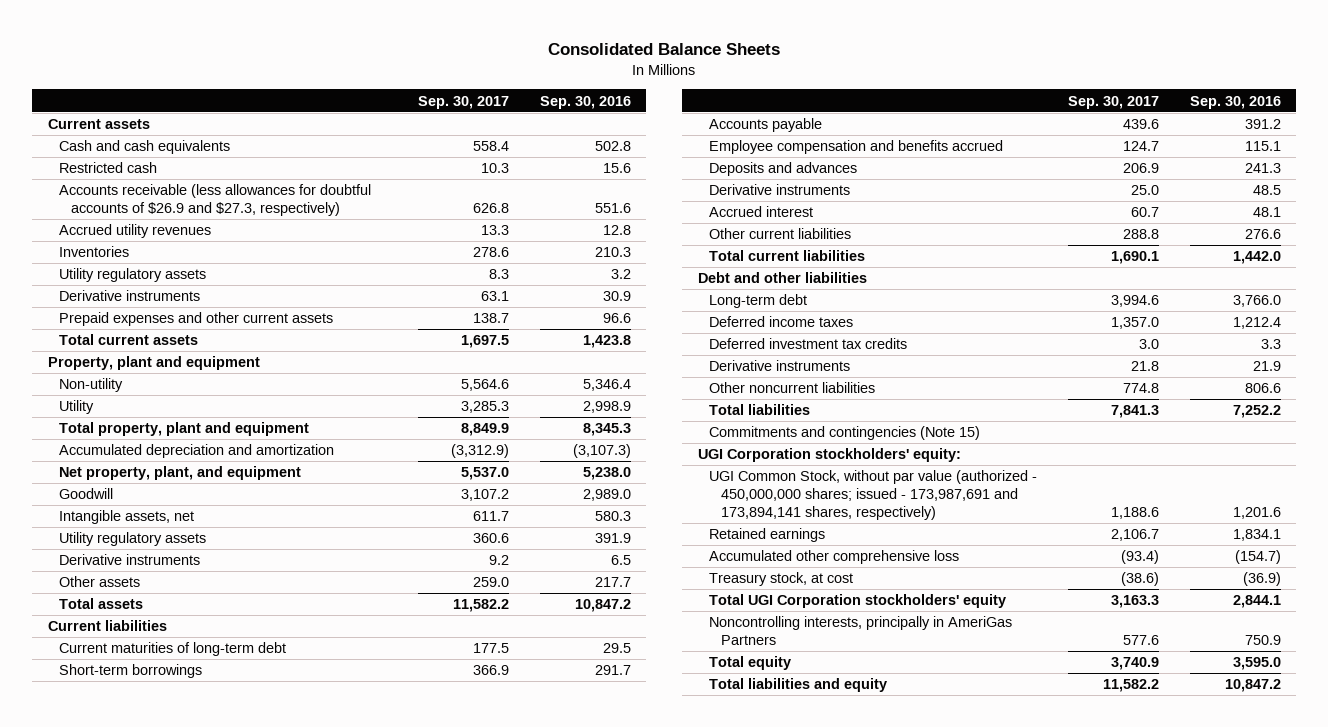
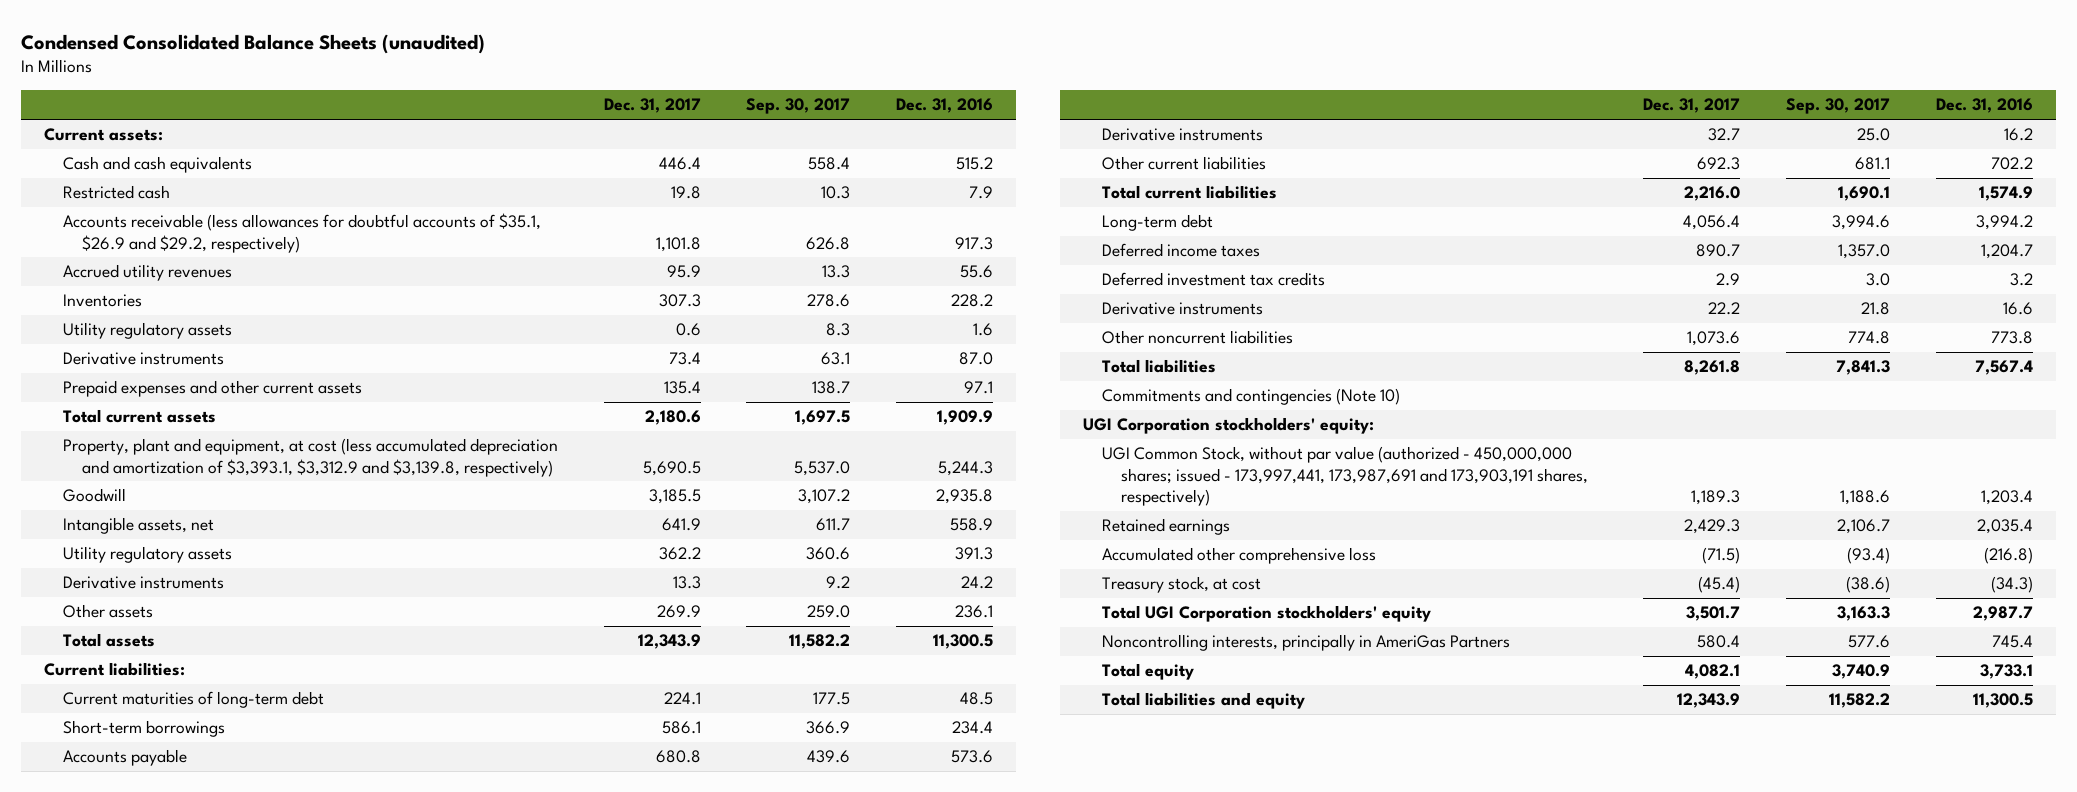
- Consolidated Balance Sheets
+ Condensed Consolidated Balance Sheets (unaudited)
- | Sep. 30, 2017 | Sep. 30, 2016
+ | Dec. 31, 2017 | Sep. 30, 2017 | Dec. 31, 2016
- Current assets
+ Current assets:
- Accounts receivable (less allowances for doubtful accounts of $26.9 and $27.3, respectively) | 626.8 | 551.6
+ Accounts receivable (less allowances for doubtful accounts of $35.1, $26.9 and $29.2, respectively) | 1,101.8 | 626.8 | 917.3
- Property, plant and equipment
- Non-utility | 5,564.6 | 5,346.4
- Utility | 3,285.3 | 2,998.9
- Total property, plant and equipment | 8,849.9 | 8,345.3
- Accumulated depreciation and amortization | (3,312.9) | (3,107.3)
- Net property, plant, and equipment | 5,537.0 | 5,238.0
+ Property, plant and equipment, at cost (less accumulated depreciation and amortization of $3,393.1, $3,312.9 and $3,139.8, respectively) | 5,690.5 | 5,537.0 | 5,244.3
- Current liabilities
+ Current liabilities:
- Employee compensation and benefits accrued | 124.7 | 115.1
- Deposits and advances | 206.9 | 241.3
- Accrued interest | 60.7 | 48.1
- Other current liabilities | 288.8 | 276.6
+ Other current liabilities | 692.3 | 681.1 | 702.2
- Debt and other liabilities
- Commitments and contingencies (Note 15)
+ Commitments and contingencies (Note 10)
- UGI Common Stock, without par value (authorized - 450,000,000 shares; issued - 173,987,691 and 173,894,141 shares, respectively) | 1,188.6 | 1,201.6
+ UGI Common Stock, without par value (authorized - 450,000,000 shares; issued - 173,997,441, 173,987,691 and 173,903,191 shares, respectively) | 1,189.3 | 1,188.6 | 1,203.4

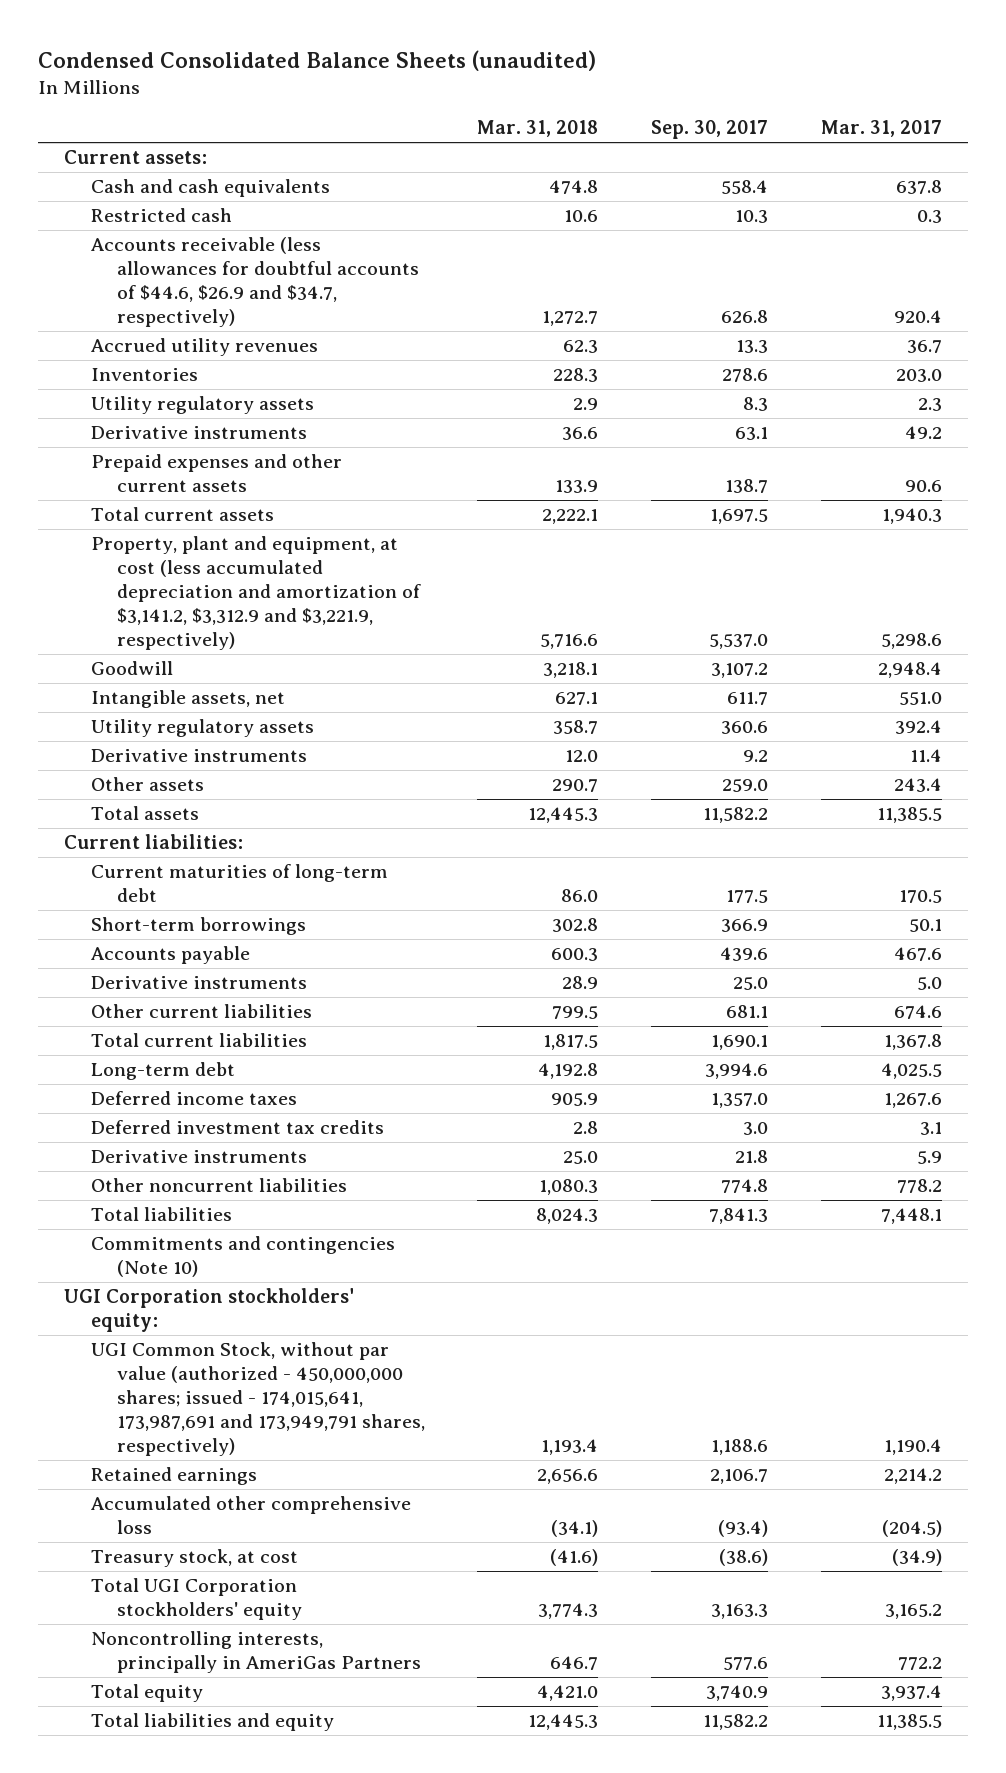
- | Dec. 31, 2017 | Sep. 30, 2017 | Dec. 31, 2016
+ | Mar. 31, 2018 | Sep. 30, 2017 | Mar. 31, 2017
- Accounts receivable (less allowances for doubtful accounts of $35.1, $26.9 and $29.2, respectively) | 1,101.8 | 626.8 | 917.3
+ Accounts receivable (less allowances for doubtful accounts of $44.6, $26.9 and $34.7, respectively) | 1,272.7 | 626.8 | 920.4
- Property, plant and equipment, at cost (less accumulated depreciation and amortization of $3,393.1, $3,312.9 and $3,139.8, respectively) | 5,690.5 | 5,537.0 | 5,244.3
+ Property, plant and equipment, at cost (less accumulated depreciation and amortization of $3,141.2, $3,312.9 and $3,221.9, respectively) | 5,716.6 | 5,537.0 | 5,298.6
- UGI Common Stock, without par value (authorized - 450,000,000 shares; issued - 173,997,441, 173,987,691 and 173,903,191 shares, respectively) | 1,189.3 | 1,188.6 | 1,203.4
+ UGI Common Stock, without par value (authorized - 450,000,000 shares; issued - 174,015,641, 173,987,691 and 173,949,791 shares, respectively) | 1,193.4 | 1,188.6 | 1,190.4

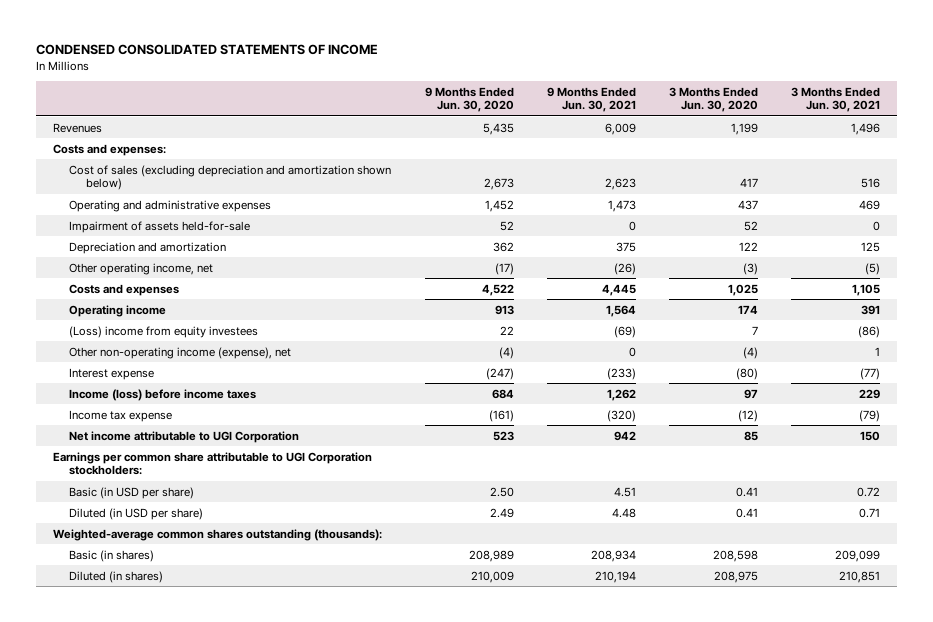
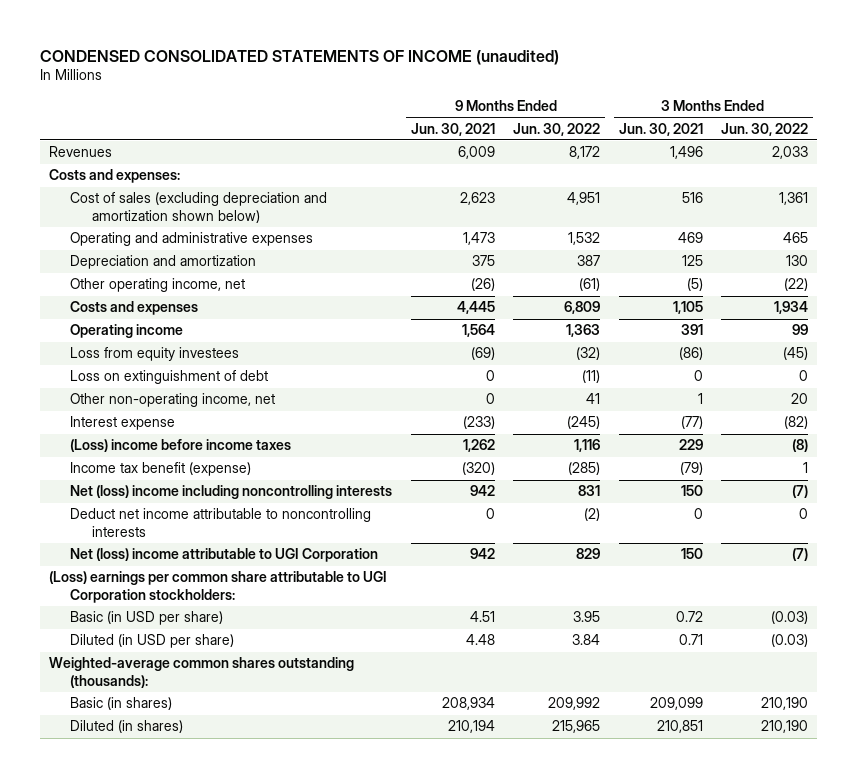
- CONDENSED CONSOLIDATED STATEMENTS OF INCOME
+ CONDENSED CONSOLIDATED STATEMENTS OF INCOME (unaudited)
- | 9 Months Ended Jun. 30, 2020 | 9 Months Ended Jun. 30, 2021 | 3 Months Ended Jun. 30, 2020 | 3 Months Ended Jun. 30, 2021
+ | 9 Months Ended Jun. 30, 2021 | 9 Months Ended Jun. 30, 2022 | 3 Months Ended Jun. 30, 2021 | 3 Months Ended Jun. 30, 2022
- Impairment of assets held-for-sale | 52 | 0 | 52 | 0
- (Loss) income from equity investees | 22 | (69) | 7 | (86)
- Other non-operating income (expense), net | (4) | 0 | (4) | 1
+ Loss from equity investees | (69) | (32) | (86) | (45)
+ Loss on extinguishment of debt | 0 | (11) | 0 | 0
+ Other non-operating income, net | 0 | 41 | 1 | 20
- Income (loss) before income taxes | 684 | 1,262 | 97 | 229
- Income tax expense | (161) | (320) | (12) | (79)
- Net income attributable to UGI Corporation | 523 | 942 | 85 | 150
- Earnings per common share attributable to UGI Corporation stockholders:
+ (Loss) income before income taxes | 1,262 | 1,116 | 229 | (8)
+ Income tax benefit (expense) | (320) | (285) | (79) | 1
+ Net (loss) income including noncontrolling interests | 942 | 831 | 150 | (7)
+ Deduct net income attributable to noncontrolling interests | 0 | (2) | 0 | 0
+ Net (loss) income attributable to UGI Corporation | 942 | 829 | 150 | (7)
+ (Loss) earnings per common share attributable to UGI Corporation stockholders:

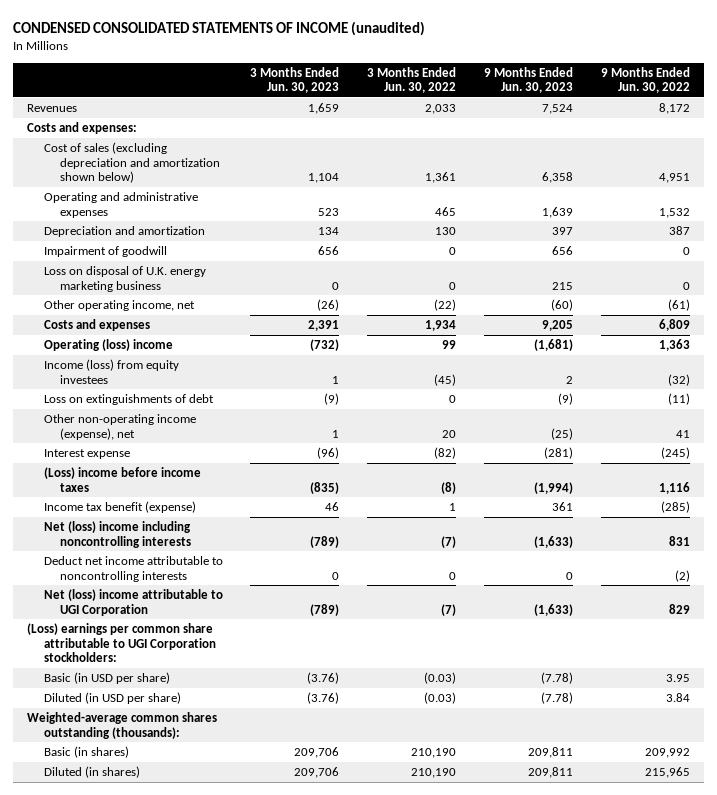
- | 9 Months Ended Jun. 30, 2021 | 9 Months Ended Jun. 30, 2022 | 3 Months Ended Jun. 30, 2021 | 3 Months Ended Jun. 30, 2022
+ | 3 Months Ended Jun. 30, 2023 | 3 Months Ended Jun. 30, 2022 | 9 Months Ended Jun. 30, 2023 | 9 Months Ended Jun. 30, 2022
+ Impairment of goodwill | 656 | 0 | 656 | 0
+ Loss on disposal of U.K. energy marketing business | 0 | 0 | 215 | 0
- Operating income | 1,564 | 1,363 | 391 | 99
- Loss from equity investees | (69) | (32) | (86) | (45)
- Loss on extinguishment of debt | 0 | (11) | 0 | 0
- Other non-operating income, net | 0 | 41 | 1 | 20
+ Operating (loss) income | (732) | 99 | (1,681) | 1,363
+ Income (loss) from equity investees | 1 | (45) | 2 | (32)
+ Loss on extinguishments of debt | (9) | 0 | (9) | (11)
+ Other non-operating income (expense), net | 1 | 20 | (25) | 41

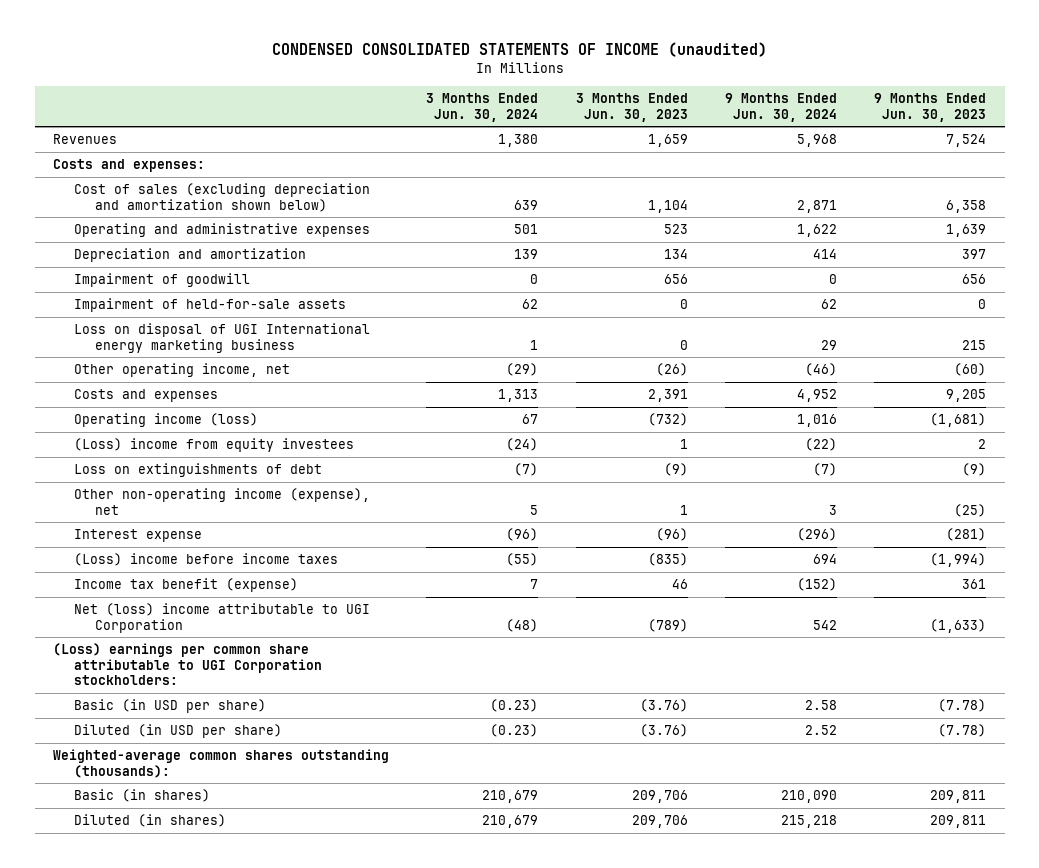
- | 3 Months Ended Jun. 30, 2023 | 3 Months Ended Jun. 30, 2022 | 9 Months Ended Jun. 30, 2023 | 9 Months Ended Jun. 30, 2022
+ | 3 Months Ended Jun. 30, 2024 | 3 Months Ended Jun. 30, 2023 | 9 Months Ended Jun. 30, 2024 | 9 Months Ended Jun. 30, 2023
- Loss on disposal of U.K. energy marketing business | 0 | 0 | 215 | 0
+ Impairment of held-for-sale assets | 62 | 0 | 62 | 0
+ Loss on disposal of UGI International energy marketing business | 1 | 0 | 29 | 215
- Operating (loss) income | (732) | 99 | (1,681) | 1,363
- Income (loss) from equity investees | 1 | (45) | 2 | (32)
+ Operating income (loss) | 67 | (732) | 1,016 | (1,681)
+ (Loss) income from equity investees | (24) | 1 | (22) | 2
- Net (loss) income including noncontrolling interests | (789) | (7) | (1,633) | 831
- Deduct net income attributable to noncontrolling interests | 0 | 0 | 0 | (2)

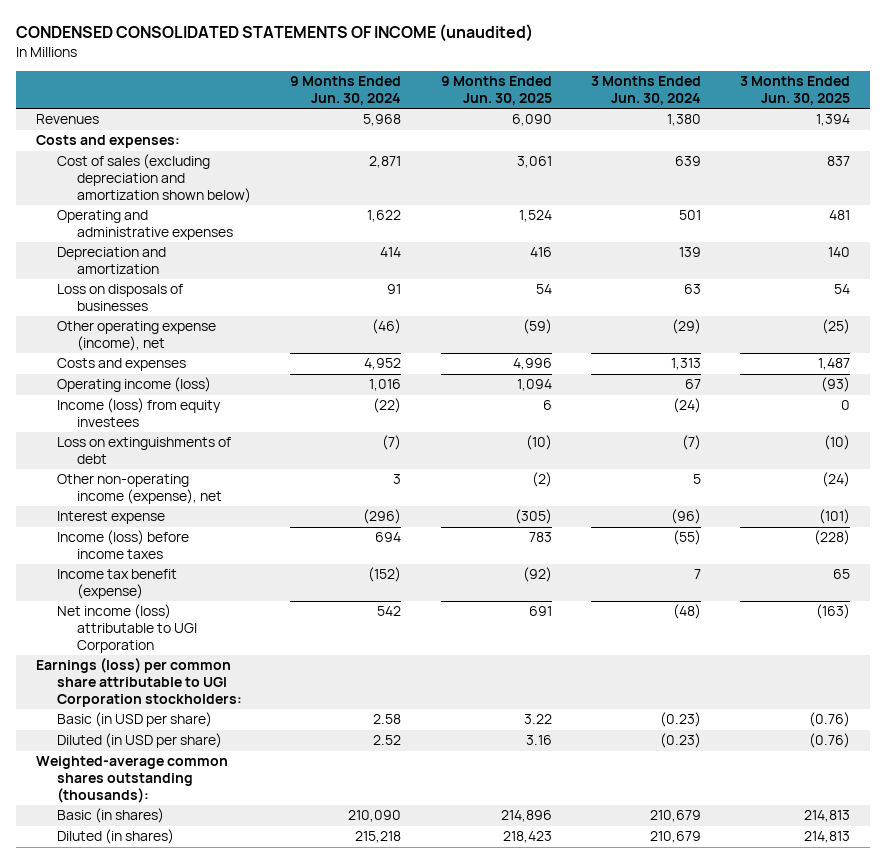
- | 3 Months Ended Jun. 30, 2024 | 3 Months Ended Jun. 30, 2023 | 9 Months Ended Jun. 30, 2024 | 9 Months Ended Jun. 30, 2023
+ | 9 Months Ended Jun. 30, 2024 | 9 Months Ended Jun. 30, 2025 | 3 Months Ended Jun. 30, 2024 | 3 Months Ended Jun. 30, 2025
- Impairment of goodwill | 0 | 656 | 0 | 656
- Impairment of held-for-sale assets | 62 | 0 | 62 | 0
- Loss on disposal of UGI International energy marketing business | 1 | 0 | 29 | 215
- Other operating income, net | (29) | (26) | (46) | (60)
+ Loss on disposals of businesses | 91 | 54 | 63 | 54
+ Other operating expense (income), net | (46) | (59) | (29) | (25)
- (Loss) income from equity investees | (24) | 1 | (22) | 2
+ Income (loss) from equity investees | (22) | 6 | (24) | 0
- (Loss) income before income taxes | (55) | (835) | 694 | (1,994)
+ Income (loss) before income taxes | 694 | 783 | (55) | (228)
- Net (loss) income attributable to UGI Corporation | (48) | (789) | 542 | (1,633)
- (Loss) earnings per common share attributable to UGI Corporation stockholders:
+ Net income (loss) attributable to UGI Corporation | 542 | 691 | (48) | (163)
+ Earnings (loss) per common share attributable to UGI Corporation stockholders:

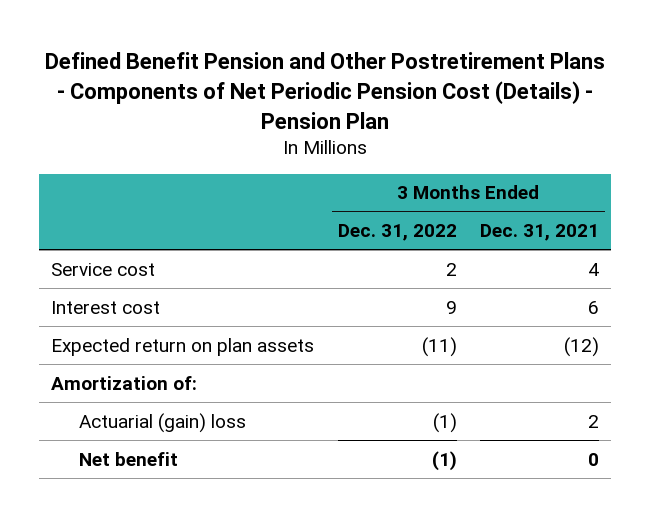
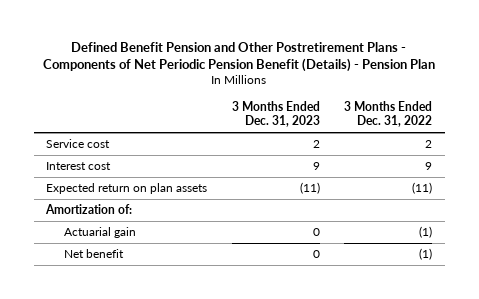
- Defined Benefit Pension and Other Postretirement Plans - Components of Net Periodic Pension Cost (Details) - Pension Plan
+ Defined Benefit Pension and Other Postretirement Plans - Components of Net Periodic Pension Benefit (Details) - Pension Plan
- | 3 Months Ended Dec. 31, 2022 | 3 Months Ended Dec. 31, 2021
+ | 3 Months Ended Dec. 31, 2023 | 3 Months Ended Dec. 31, 2022
- Actuarial (gain) loss | (1) | 2
+ Actuarial gain | 0 | (1)

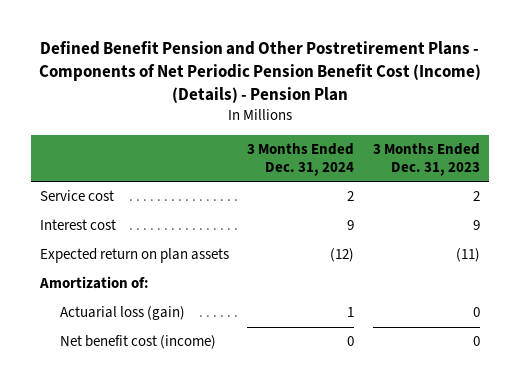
- Defined Benefit Pension and Other Postretirement Plans - Components of Net Periodic Pension Benefit (Details) - Pension Plan
+ Defined Benefit Pension and Other Postretirement Plans - Components of Net Periodic Pension Benefit Cost (Income) (Details) - Pension Plan
- | 3 Months Ended Dec. 31, 2023 | 3 Months Ended Dec. 31, 2022
+ | 3 Months Ended Dec. 31, 2024 | 3 Months Ended Dec. 31, 2023
- Actuarial gain | 0 | (1)
- Net benefit | 0 | (1)
+ Actuarial loss (gain) | 1 | 0
+ Net benefit cost (income) | 0 | 0

